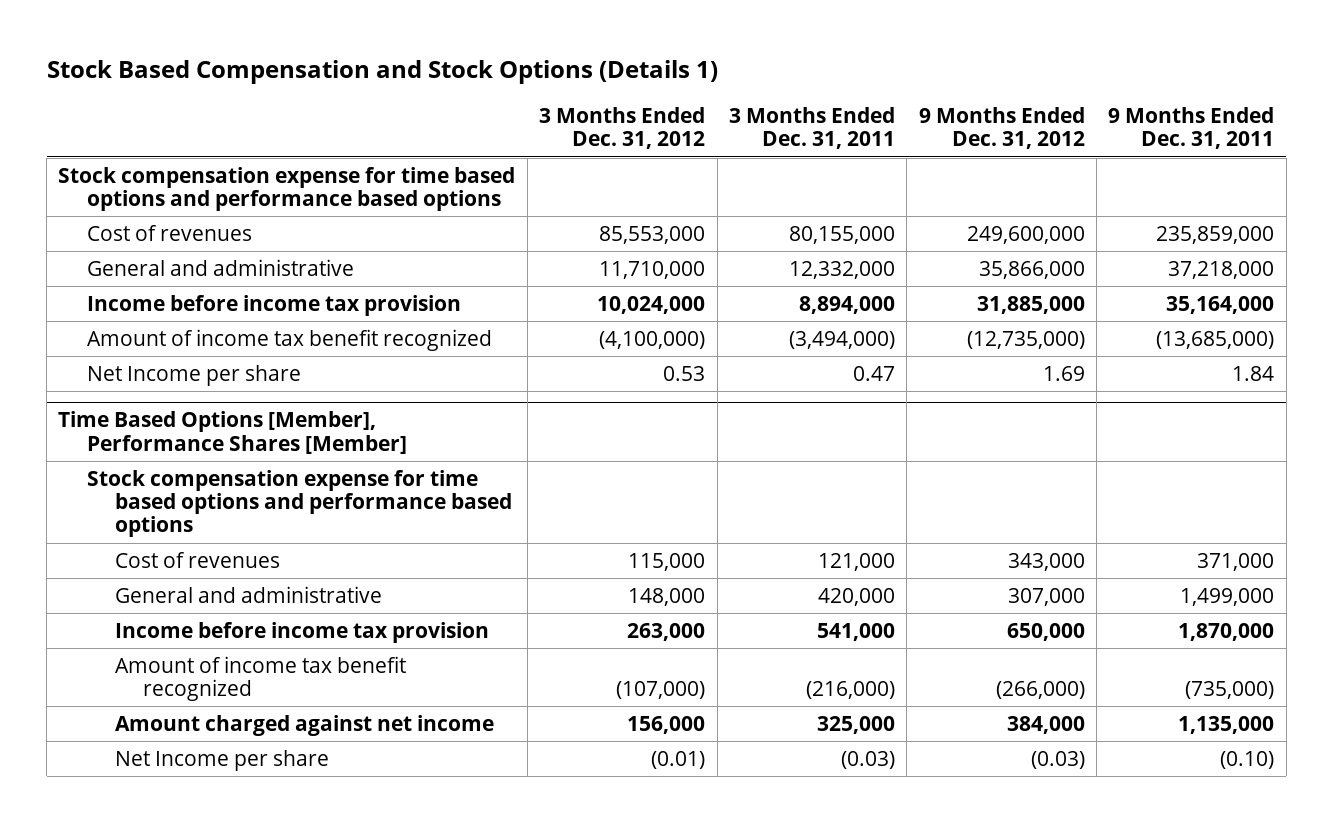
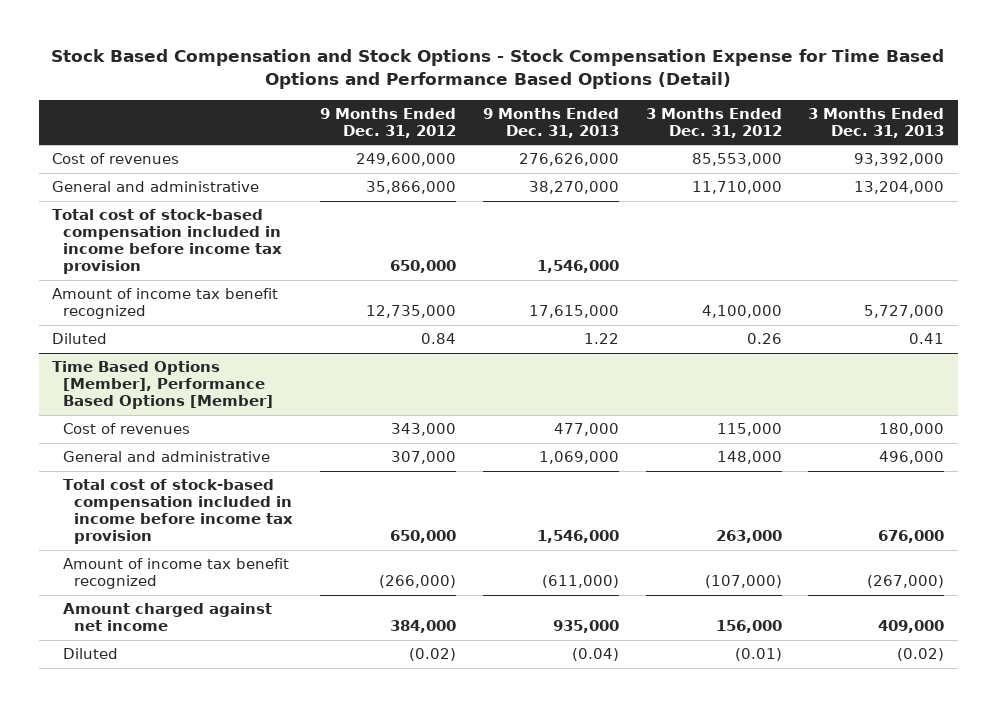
- Stock Based Compensation and Stock Options (Details 1)
+ Stock Based Compensation and Stock Options - Stock Compensation Expense for Time Based Options and Performance Based Options (Detail)
- | 3 Months Ended Dec. 31, 2012 | 3 Months Ended Dec. 31, 2011 | 9 Months Ended Dec. 31, 2012 | 9 Months Ended Dec. 31, 2011
+ | 9 Months Ended Dec. 31, 2012 | 9 Months Ended Dec. 31, 2013 | 3 Months Ended Dec. 31, 2012 | 3 Months Ended Dec. 31, 2013
- Stock compensation expense for time based options and performance based options
- Income before income tax provision | 10,024,000 | 8,894,000 | 31,885,000 | 35,164,000
- Amount of income tax benefit recognized | (4,100,000) | (3,494,000) | (12,735,000) | (13,685,000)
- Net Income per share | 0.53 | 0.47 | 1.69 | 1.84
- Time Based Options [Member], Performance Shares [Member]
- Stock compensation expense for time based options and performance based options
+ Total cost of stock-based compensation included in income before income tax provision | 650,000 | 1,546,000 | |
+ Amount of income tax benefit recognized | 12,735,000 | 17,615,000 | 4,100,000 | 5,727,000
+ Diluted | 0.84 | 1.22 | 0.26 | 0.41
+ Time Based Options [Member], Performance Based Options [Member]
- Income before income tax provision | 263,000 | 541,000 | 650,000 | 1,870,000
+ Total cost of stock-based compensation included in income before income tax provision | 650,000 | 1,546,000 | 263,000 | 676,000
- Net Income per share | (0.01) | (0.03) | (0.03) | (0.10)
+ Diluted | (0.02) | (0.04) | (0.01) | (0.02)

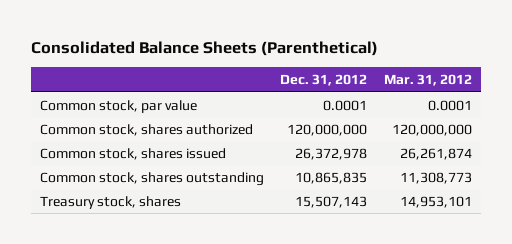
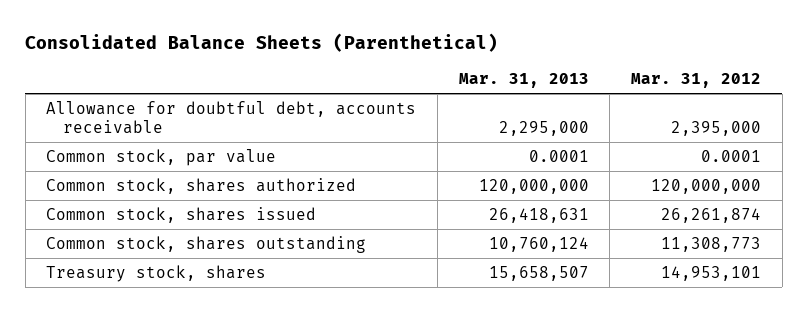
- | Dec. 31, 2012 | Mar. 31, 2012
+ | Mar. 31, 2013 | Mar. 31, 2012
+ Allowance for doubtful debt, accounts receivable | 2,295,000 | 2,395,000

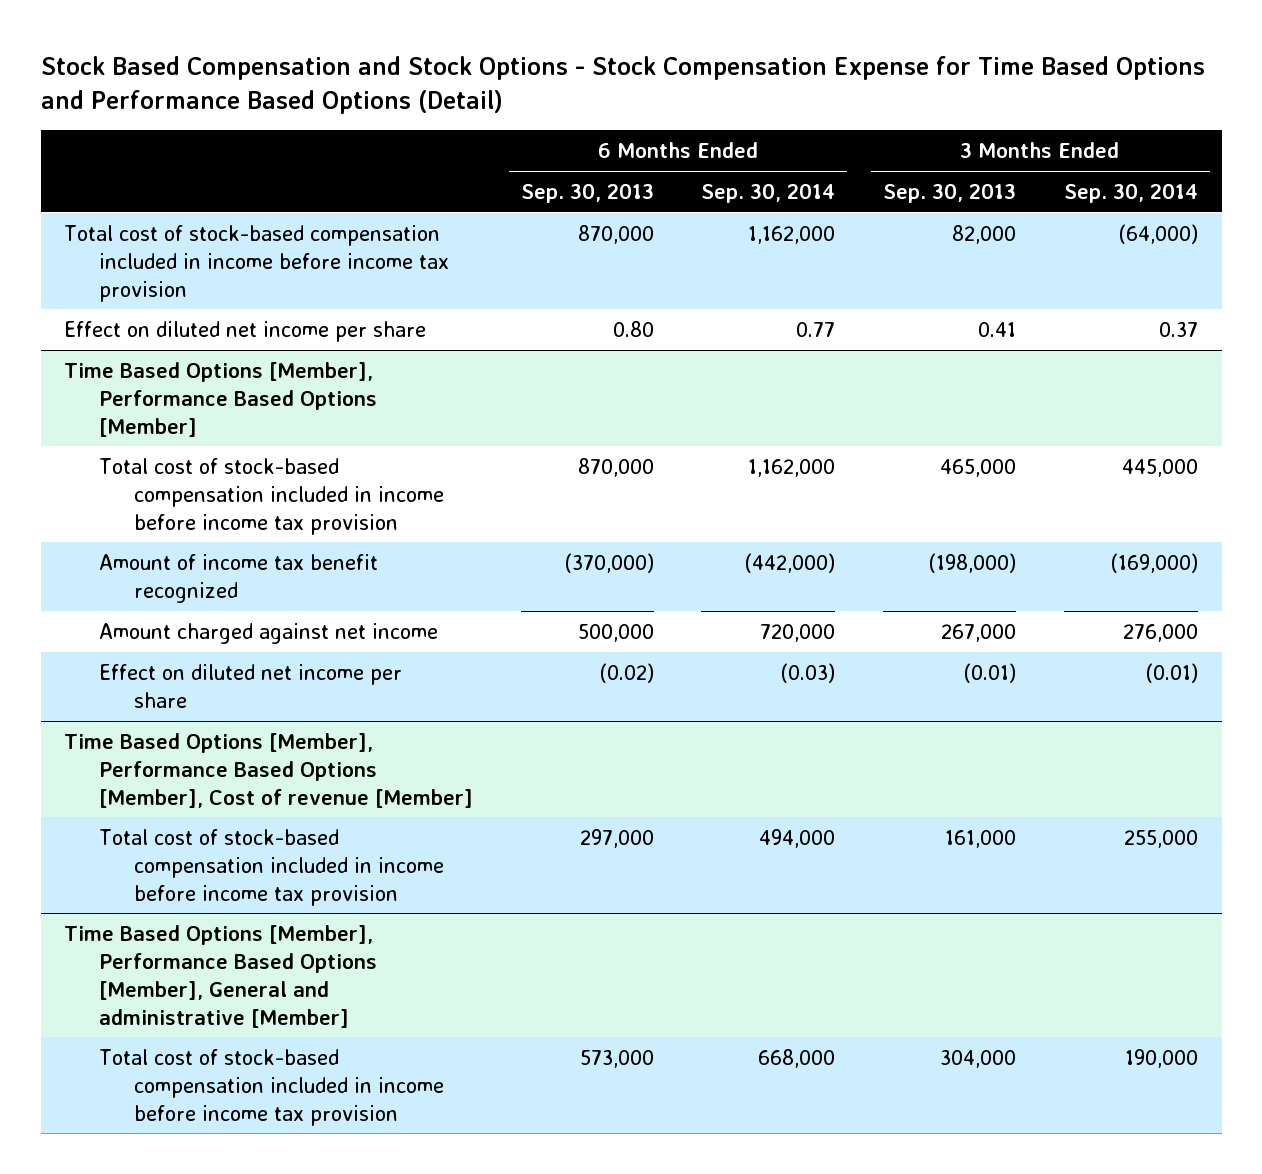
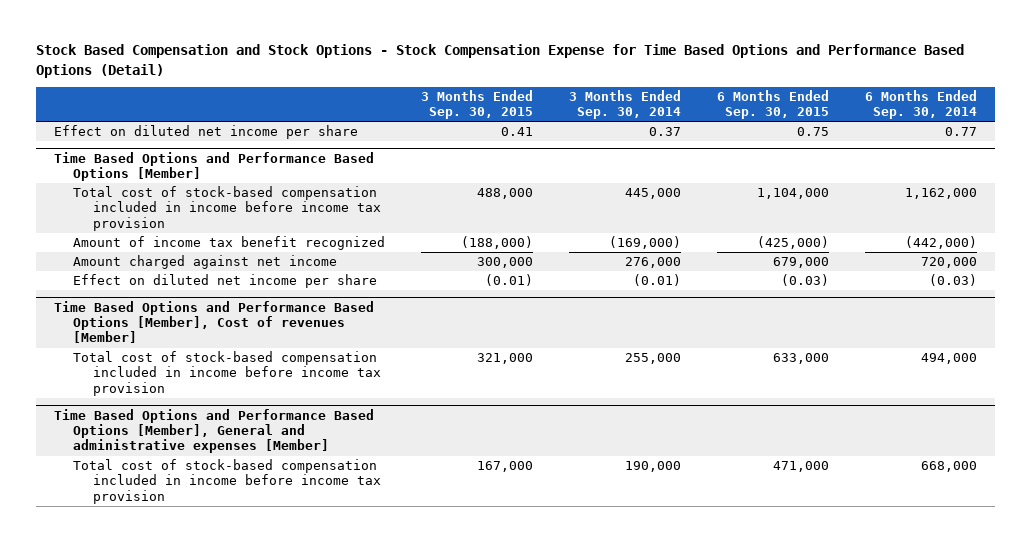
- | 6 Months Ended Sep. 30, 2013 | 6 Months Ended Sep. 30, 2014 | 3 Months Ended Sep. 30, 2013 | 3 Months Ended Sep. 30, 2014
+ | 3 Months Ended Sep. 30, 2015 | 3 Months Ended Sep. 30, 2014 | 6 Months Ended Sep. 30, 2015 | 6 Months Ended Sep. 30, 2014
- Total cost of stock-based compensation included in income before income tax provision | 870,000 | 1,162,000 | 82,000 | (64,000)
- Time Based Options [Member], Performance Based Options [Member]
+ Time Based Options and Performance Based Options [Member]
- Time Based Options [Member], Performance Based Options [Member], Cost of revenue [Member]
+ Time Based Options and Performance Based Options [Member], Cost of revenues [Member]
- Time Based Options [Member], Performance Based Options [Member], General and administrative [Member]
+ Time Based Options and Performance Based Options [Member], General and administrative expenses [Member]

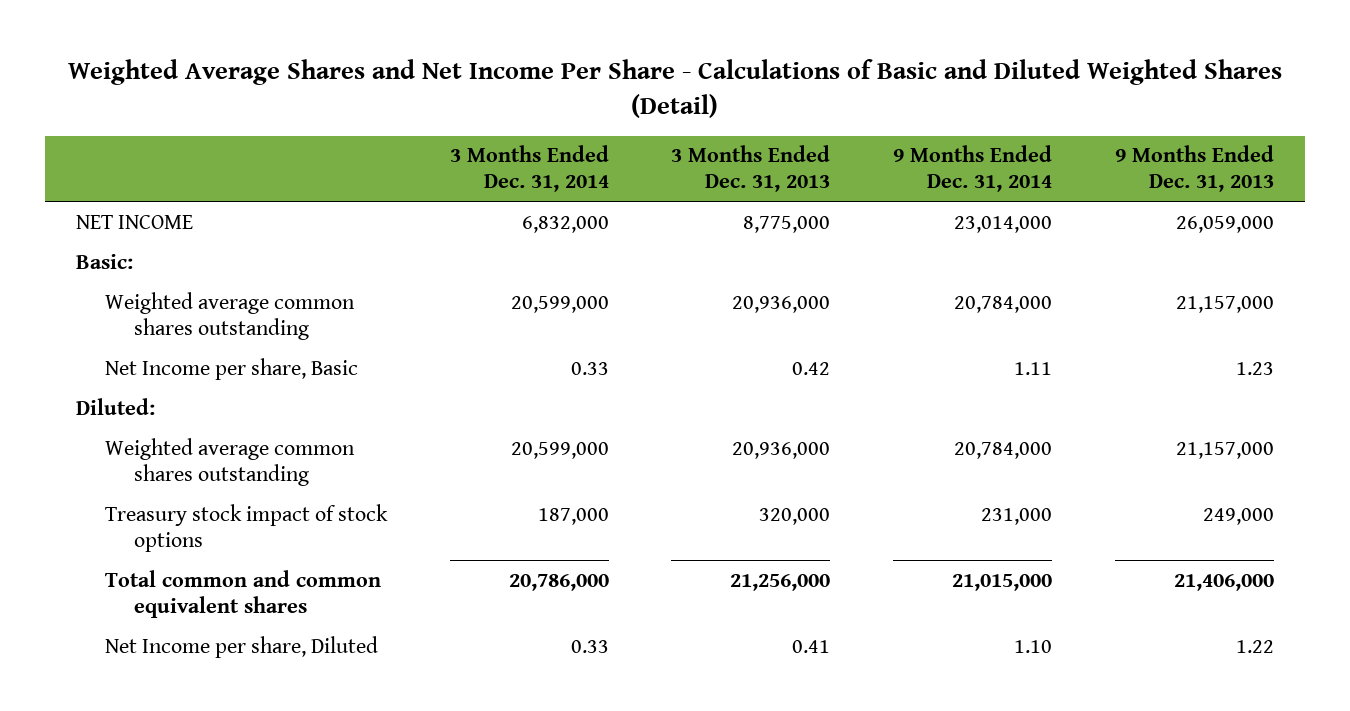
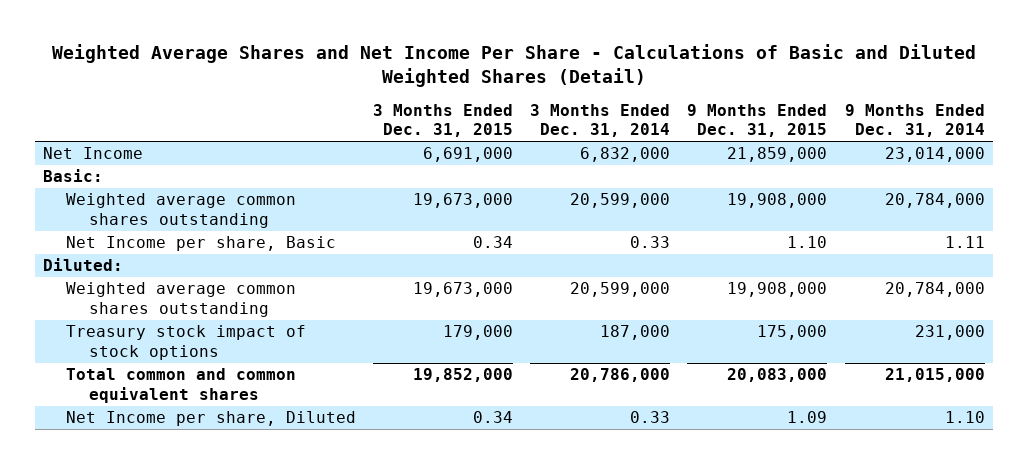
- | 3 Months Ended Dec. 31, 2014 | 3 Months Ended Dec. 31, 2013 | 9 Months Ended Dec. 31, 2014 | 9 Months Ended Dec. 31, 2013
+ | 3 Months Ended Dec. 31, 2015 | 3 Months Ended Dec. 31, 2014 | 9 Months Ended Dec. 31, 2015 | 9 Months Ended Dec. 31, 2014
- NET INCOME | 6,832,000 | 8,775,000 | 23,014,000 | 26,059,000
+ Net Income | 6,691,000 | 6,832,000 | 21,859,000 | 23,014,000

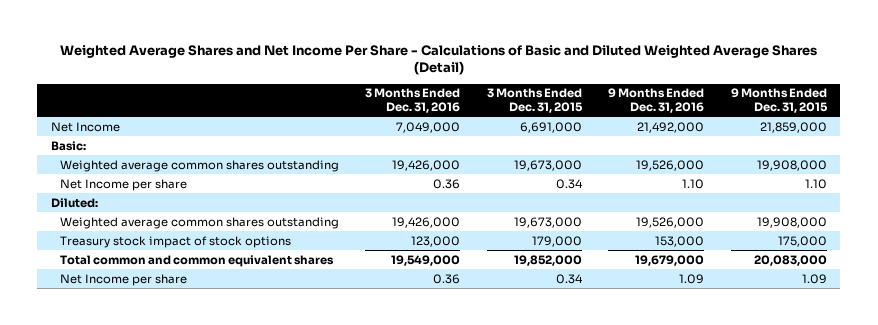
- Weighted Average Shares and Net Income Per Share - Calculations of Basic and Diluted Weighted Shares (Detail)
+ Weighted Average Shares and Net Income Per Share - Calculations of Basic and Diluted Weighted Average Shares (Detail)
- | 3 Months Ended Dec. 31, 2015 | 3 Months Ended Dec. 31, 2014 | 9 Months Ended Dec. 31, 2015 | 9 Months Ended Dec. 31, 2014
+ | 3 Months Ended Dec. 31, 2016 | 3 Months Ended Dec. 31, 2015 | 9 Months Ended Dec. 31, 2016 | 9 Months Ended Dec. 31, 2015
- Net Income per share, Basic | 0.34 | 0.33 | 1.10 | 1.11
+ Net Income per share | 0.36 | 0.34 | 1.10 | 1.10
- Net Income per share, Diluted | 0.34 | 0.33 | 1.09 | 1.10
+ Net Income per share | 0.36 | 0.34 | 1.09 | 1.09

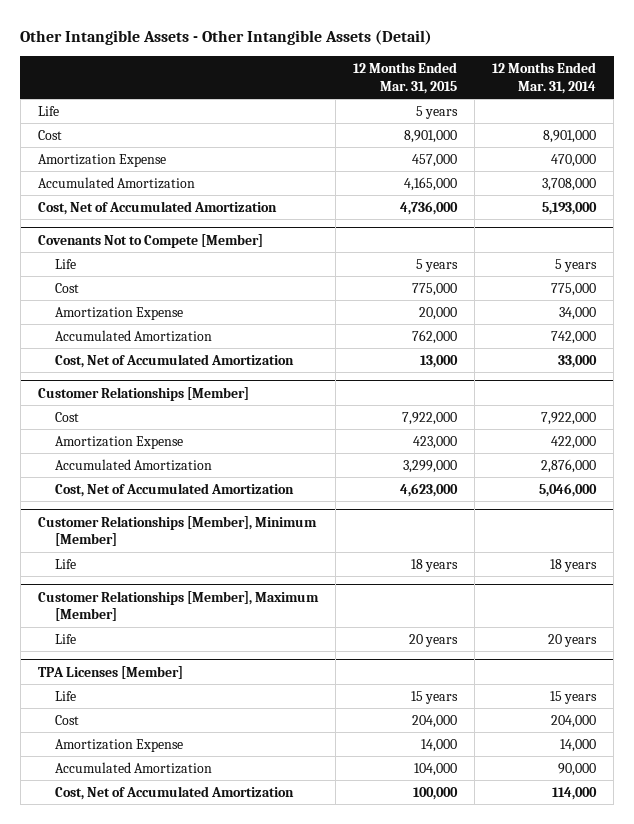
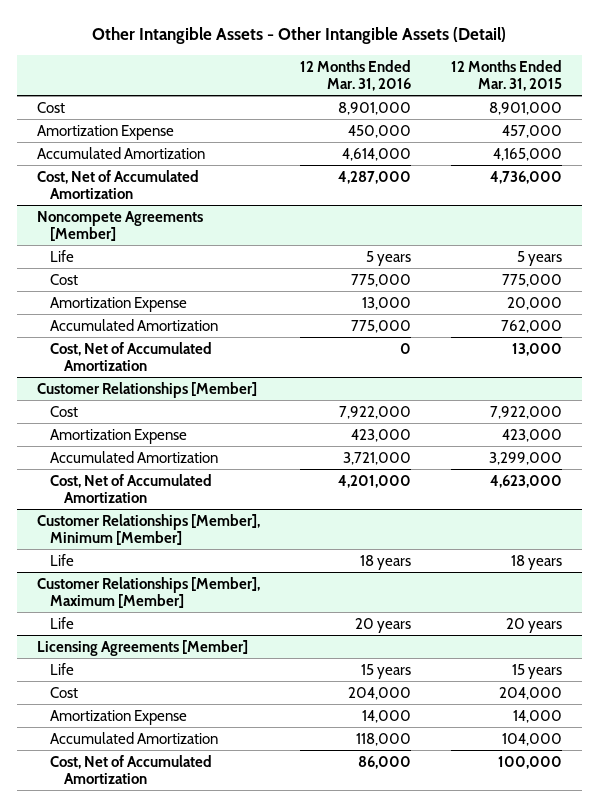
- | 12 Months Ended Mar. 31, 2015 | 12 Months Ended Mar. 31, 2014
+ | 12 Months Ended Mar. 31, 2016 | 12 Months Ended Mar. 31, 2015
- Life | 5 years |
- Covenants Not to Compete [Member]
+ Noncompete Agreements [Member]
- TPA Licenses [Member]
+ Licensing Agreements [Member]

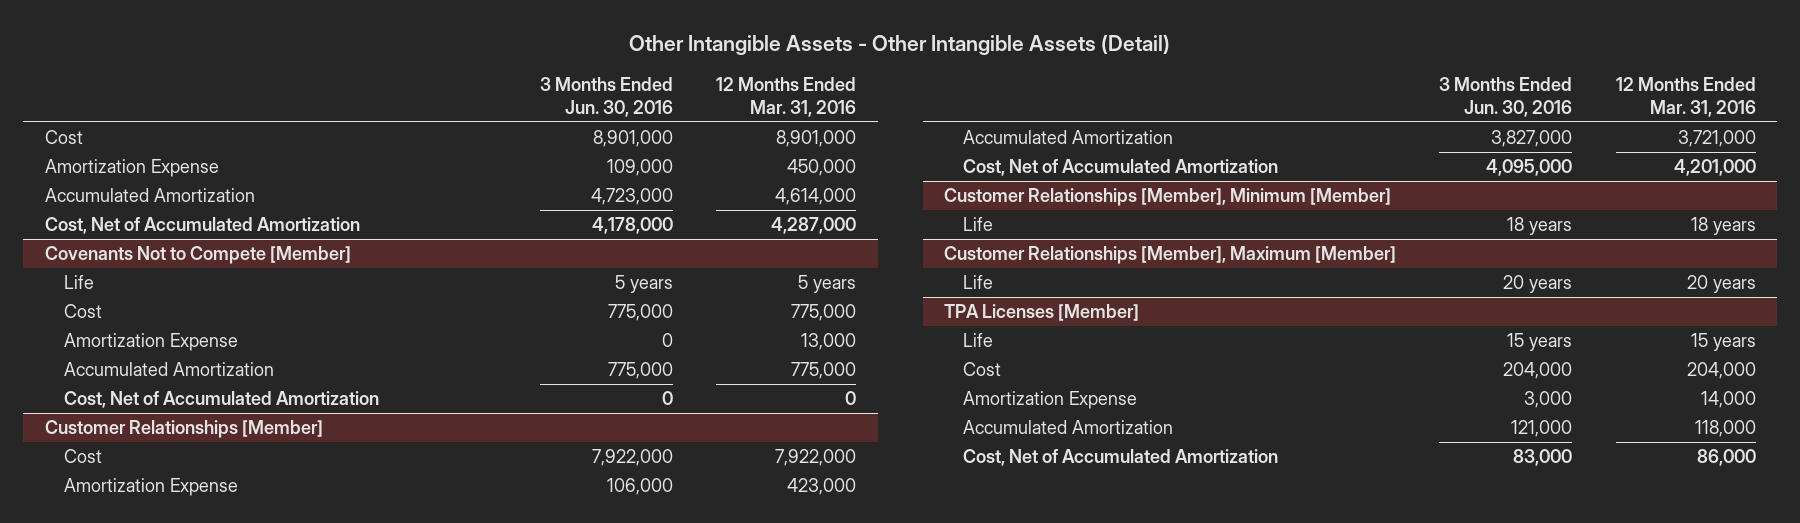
- | 12 Months Ended Mar. 31, 2016 | 12 Months Ended Mar. 31, 2015
+ | 3 Months Ended Jun. 30, 2016 | 12 Months Ended Mar. 31, 2016
- Noncompete Agreements [Member]
+ Covenants Not to Compete [Member]
- Licensing Agreements [Member]
+ TPA Licenses [Member]

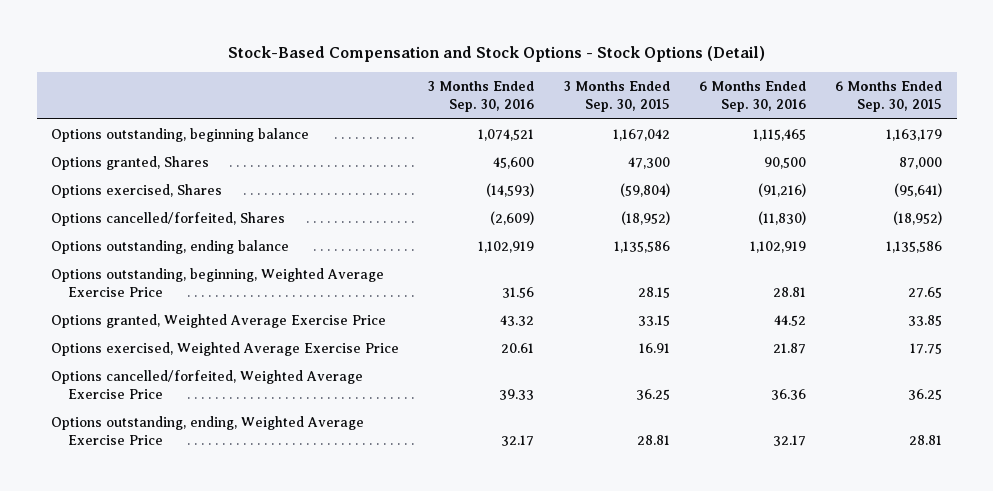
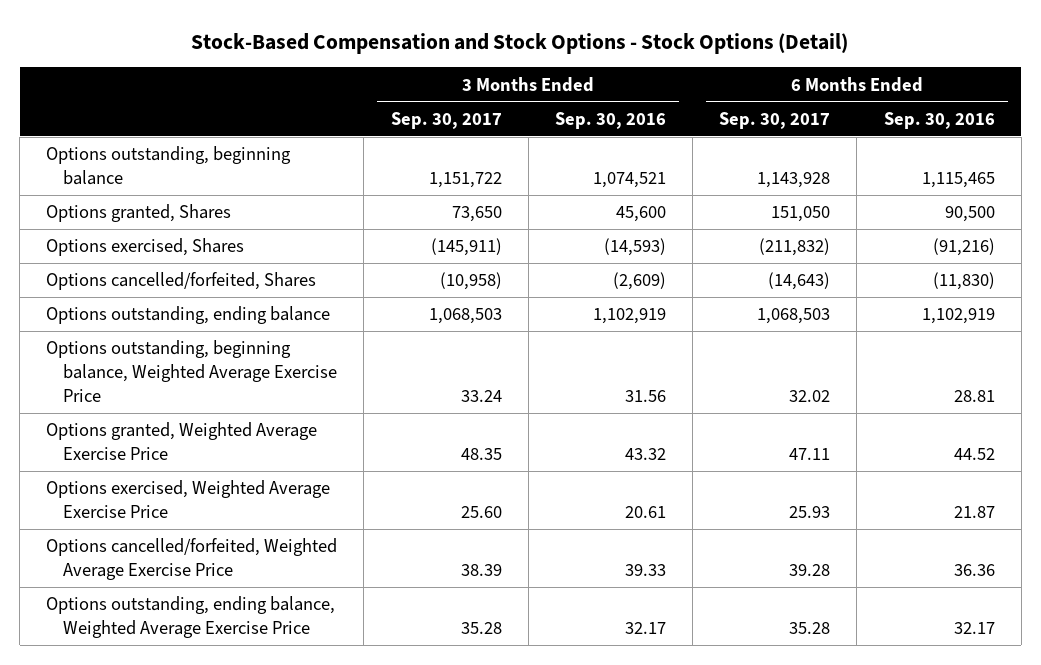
- | 3 Months Ended Sep. 30, 2016 | 3 Months Ended Sep. 30, 2015 | 6 Months Ended Sep. 30, 2016 | 6 Months Ended Sep. 30, 2015
+ | 3 Months Ended Sep. 30, 2017 | 3 Months Ended Sep. 30, 2016 | 6 Months Ended Sep. 30, 2017 | 6 Months Ended Sep. 30, 2016
- Options outstanding, beginning, Weighted Average Exercise Price | 31.56 | 28.15 | 28.81 | 27.65
+ Options outstanding, beginning balance, Weighted Average Exercise Price | 33.24 | 31.56 | 32.02 | 28.81
- Options outstanding, ending, Weighted Average Exercise Price | 32.17 | 28.81 | 32.17 | 28.81
+ Options outstanding, ending balance, Weighted Average Exercise Price | 35.28 | 32.17 | 35.28 | 32.17

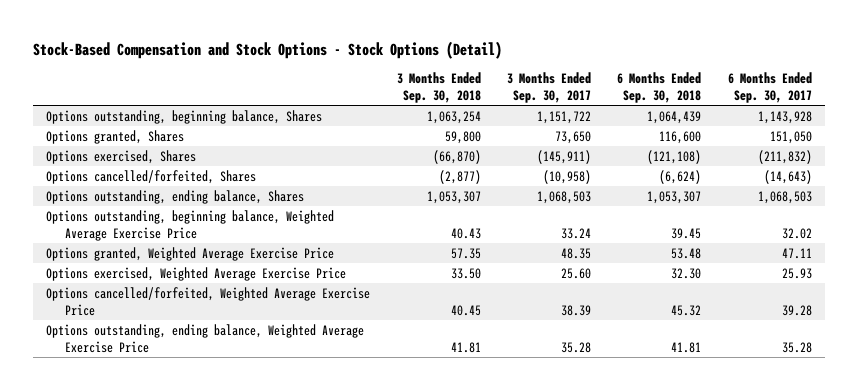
- | 3 Months Ended Sep. 30, 2017 | 3 Months Ended Sep. 30, 2016 | 6 Months Ended Sep. 30, 2017 | 6 Months Ended Sep. 30, 2016
+ | 3 Months Ended Sep. 30, 2018 | 3 Months Ended Sep. 30, 2017 | 6 Months Ended Sep. 30, 2018 | 6 Months Ended Sep. 30, 2017
- Options outstanding, beginning balance | 1,151,722 | 1,074,521 | 1,143,928 | 1,115,465
+ Options outstanding, beginning balance, Shares | 1,063,254 | 1,151,722 | 1,064,439 | 1,143,928
- Options outstanding, ending balance | 1,068,503 | 1,102,919 | 1,068,503 | 1,102,919
+ Options outstanding, ending balance, Shares | 1,053,307 | 1,068,503 | 1,053,307 | 1,068,503

